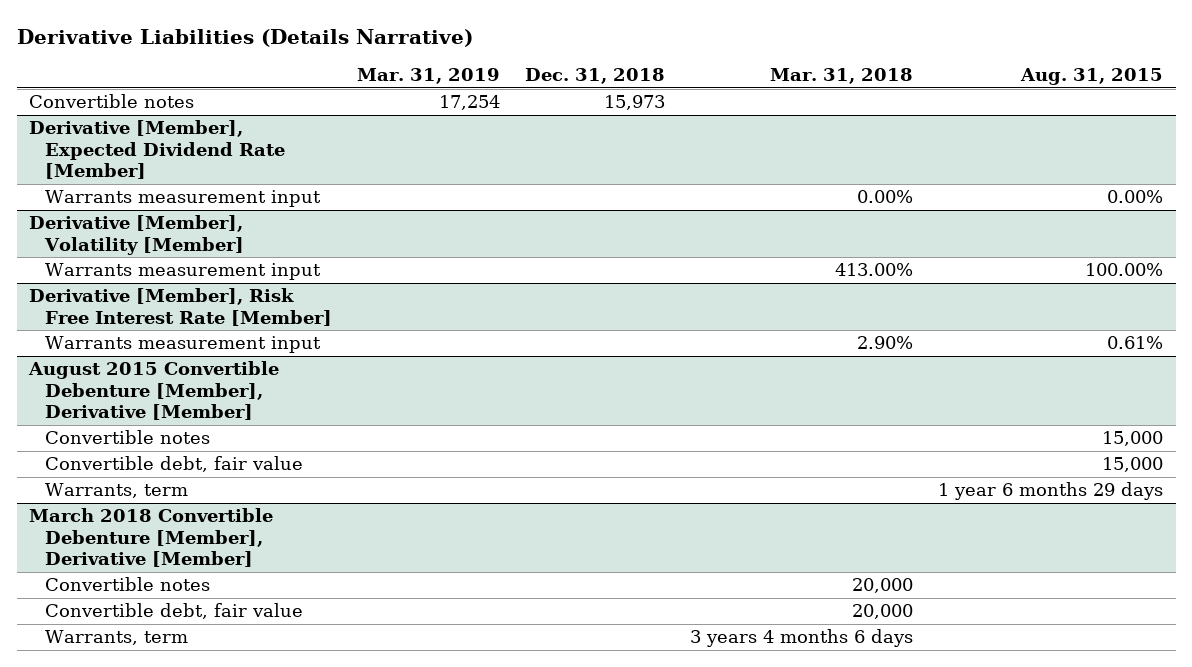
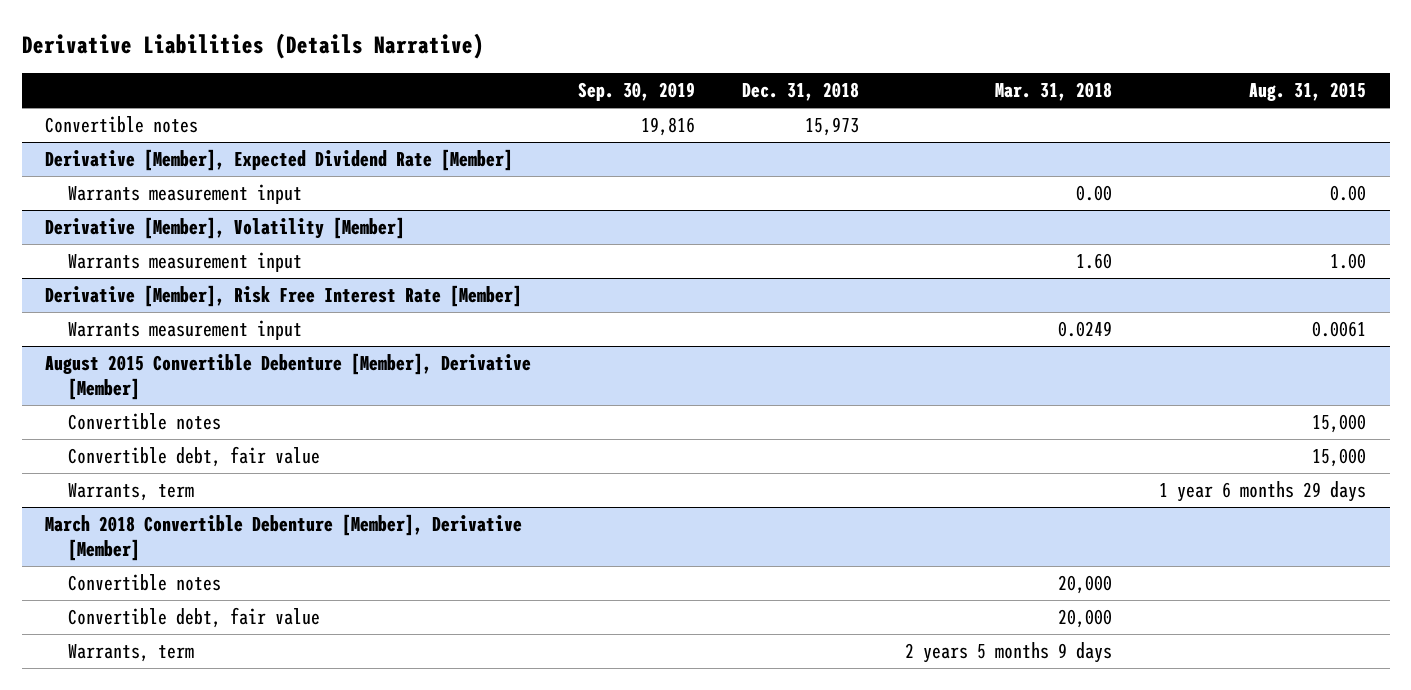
- | Mar. 31, 2019 | Dec. 31, 2018 | Mar. 31, 2018 | Aug. 31, 2015
+ | Sep. 30, 2019 | Dec. 31, 2018 | Mar. 31, 2018 | Aug. 31, 2015
@ Derivative [Member], Expected Dividend Rate [Member]
- Warrants measurement input | | | 0.00% | 0.00%
+ Warrants measurement input | | | 0.00 | 0.00
@ Derivative [Member], Volatility [Member]
- Warrants measurement input | | | 413.00% | 100.00%
+ Warrants measurement input | | | 1.60 | 1.00
@ Derivative [Member], Risk Free Interest Rate [Member]
- Warrants measurement input | | | 2.90% | 0.61%
+ Warrants measurement input | | | 0.0249 | 0.0061
@ March 2018 Convertible Debenture [Member], Derivative [Member]
- Warrants, term | | | 3 years 4 months 6 days |
+ Warrants, term | | | 2 years 5 months 9 days |

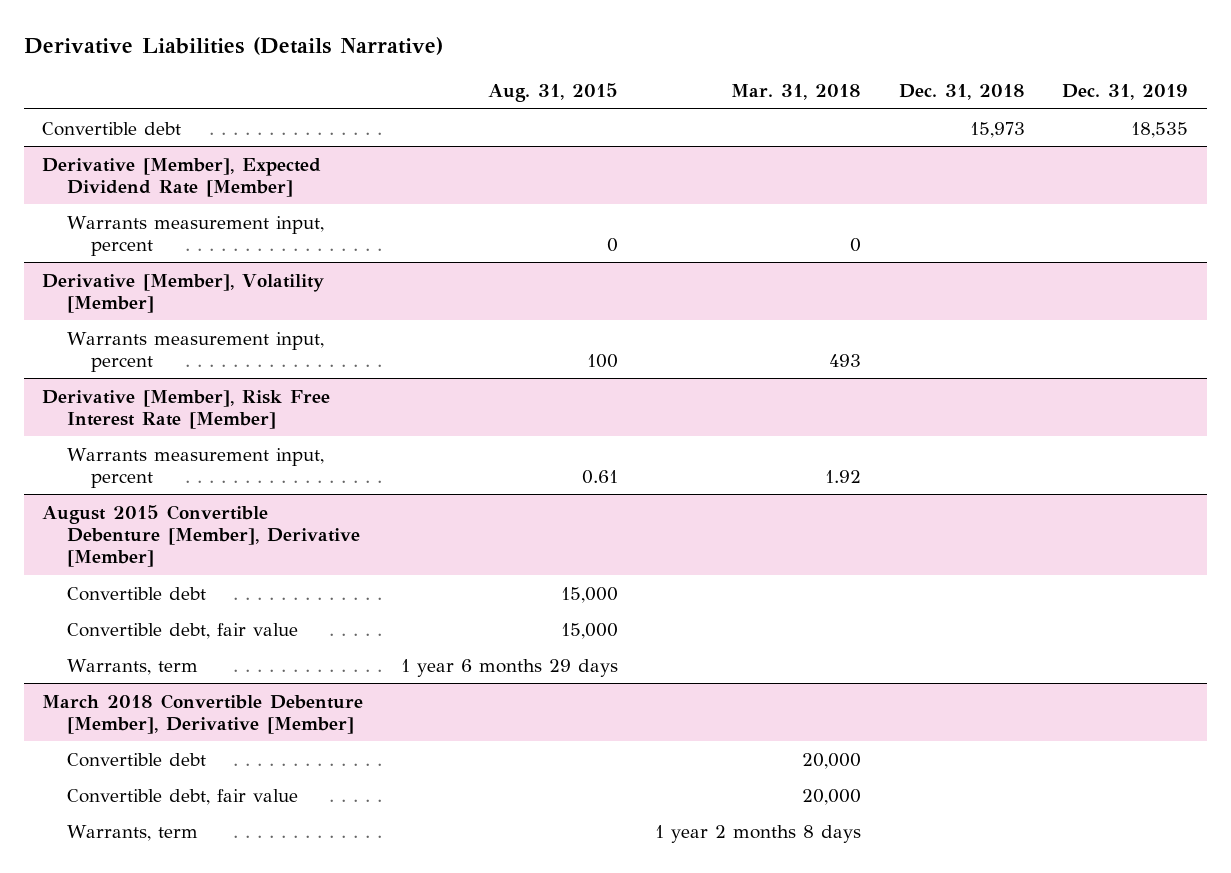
- | Sep. 30, 2019 | Dec. 31, 2018 | Mar. 31, 2018 | Aug. 31, 2015
+ | Aug. 31, 2015 | Mar. 31, 2018 | Dec. 31, 2018 | Dec. 31, 2019
- Convertible notes | 19,816 | 15,973 | |
+ Convertible debt | | | 15,973 | 18,535
@ Derivative [Member], Expected Dividend Rate [Member]
- Warrants measurement input | | | 0.00 | 0.00
+ Warrants measurement input, percent | 0 | 0 | |
@ Derivative [Member], Volatility [Member]
- Warrants measurement input | | | 1.60 | 1.00
+ Warrants measurement input, percent | 100 | 493 | |
@ Derivative [Member], Risk Free Interest Rate [Member]
- Warrants measurement input | | | 0.0249 | 0.0061
+ Warrants measurement input, percent | 0.61 | 1.92 | |
@ August 2015 Convertible Debenture [Member], Derivative [Member]
- Convertible notes | | | | 15,000
+ Convertible debt | 15,000 | | |
@ March 2018 Convertible Debenture [Member], Derivative [Member]
- Convertible notes | | | 20,000 |
+ Convertible debt | | 20,000 | |
- Warrants, term | | | 2 years 5 months 9 days |
+ Warrants, term | | 1 year 2 months 8 days | |

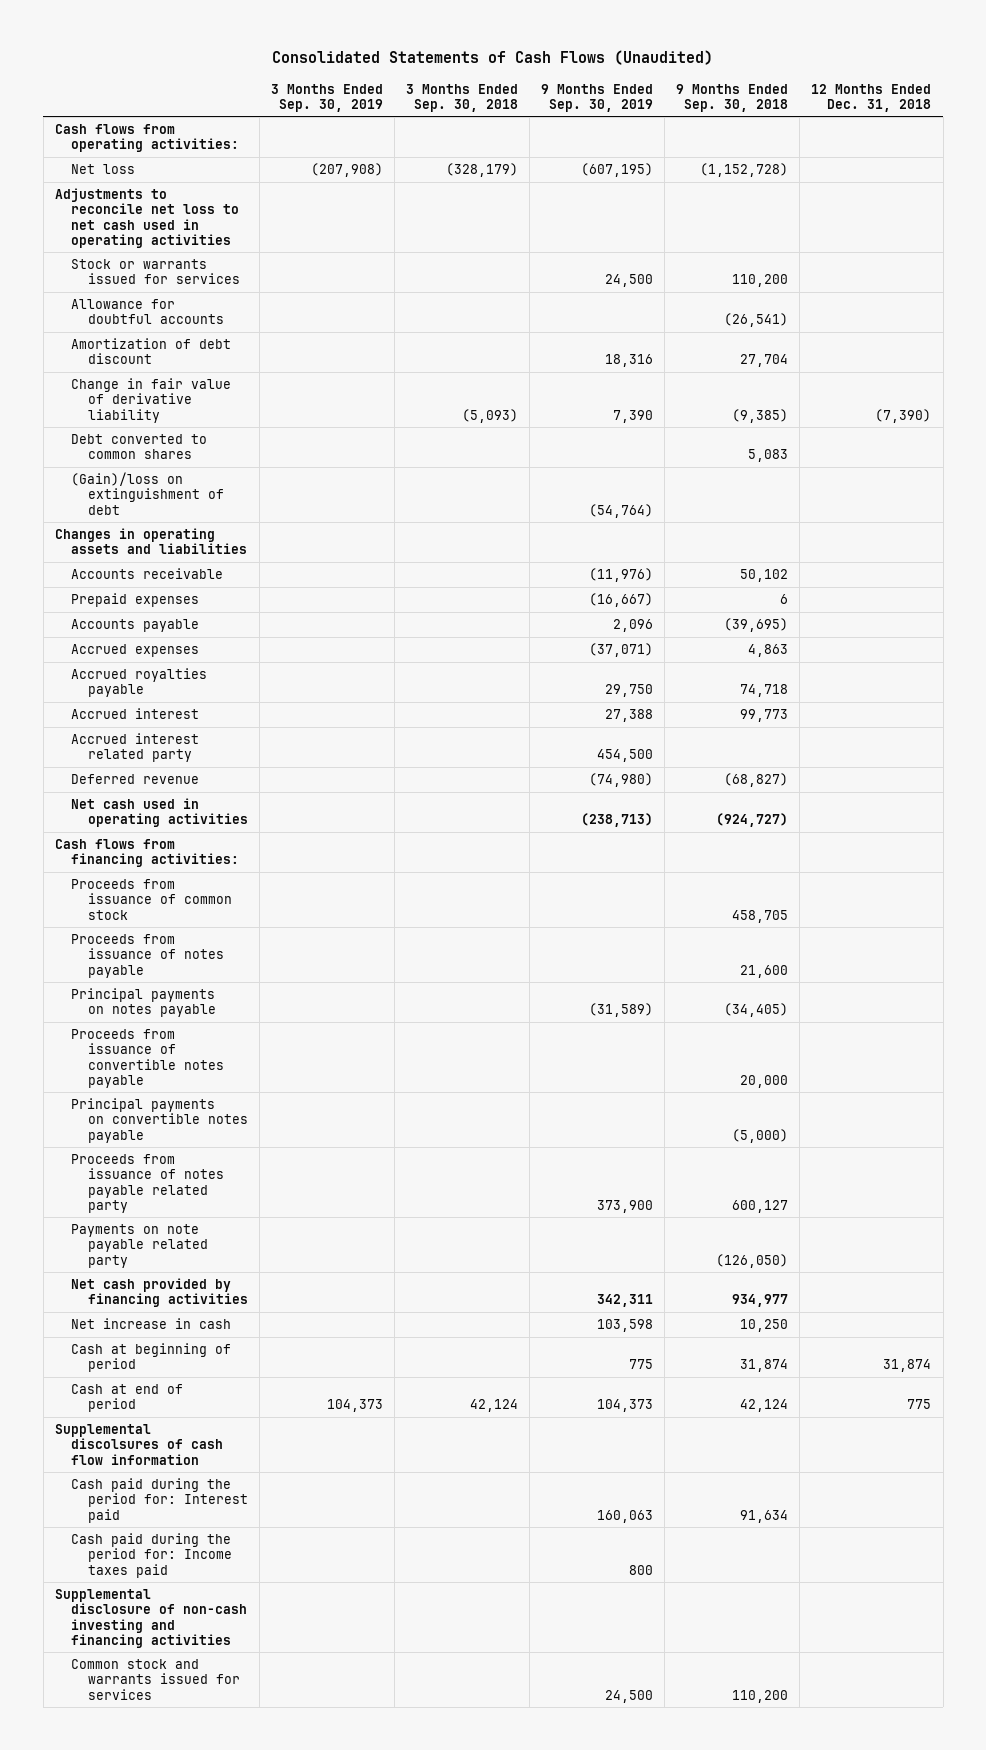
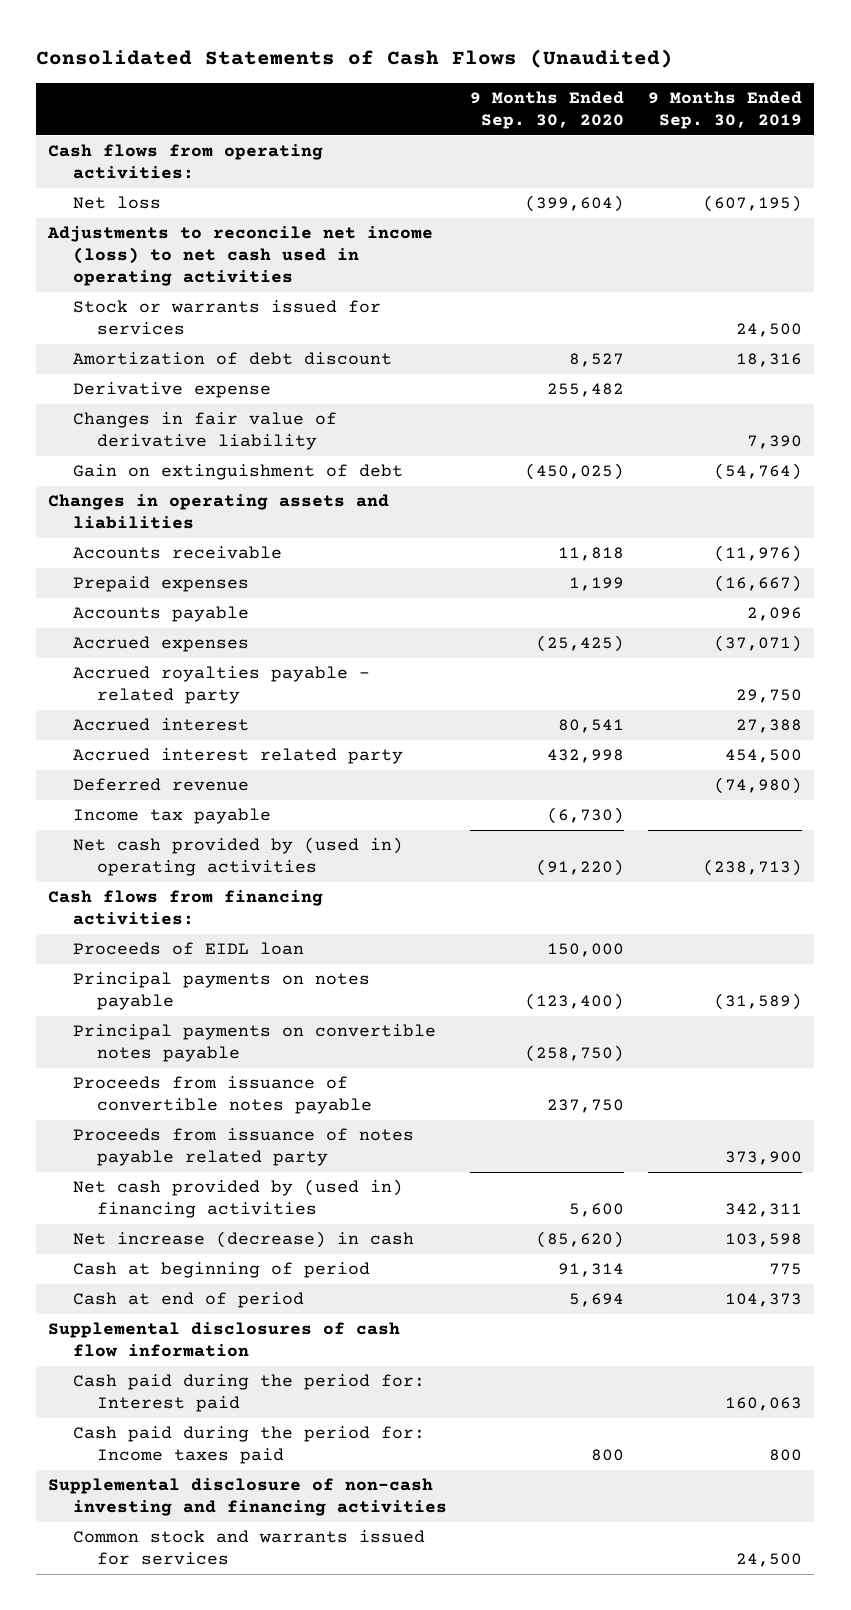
- | 3 Months Ended Sep. 30, 2019 | 3 Months Ended Sep. 30, 2018 | 9 Months Ended Sep. 30, 2019 | 9 Months Ended Sep. 30, 2018 | 12 Months Ended Dec. 31, 2018
+ | 9 Months Ended Sep. 30, 2020 | 9 Months Ended Sep. 30, 2019
- Adjustments to reconcile net loss to net cash used in operating activities
+ Adjustments to reconcile net income (loss) to net cash used in operating activities
- Allowance for doubtful accounts | | | | (26,541) |
- Change in fair value of derivative liability | | (5,093) | 7,390 | (9,385) | (7,390)
- Debt converted to common shares | | | | 5,083 |
- (Gain)/loss on extinguishment of debt | | | (54,764) | |
+ Derivative expense | 255,482 |
+ Changes in fair value of derivative liability | | 7,390
+ Gain on extinguishment of debt | (450,025) | (54,764)
- Accrued royalties payable | | | 29,750 | 74,718 |
+ Accrued royalties payable - related party | | 29,750
- Net cash used in operating activities | | | (238,713) | (924,727) |
+ Income tax payable | (6,730) |
+ Net cash provided by (used in) operating activities | (91,220) | (238,713)
- Proceeds from issuance of common stock | | | | 458,705 |
- Proceeds from issuance of notes payable | | | | 21,600 |
+ Proceeds of EIDL loan | 150,000 |
moved down: Proceeds from issuance of convertible notes payable | 237,750 |
- Payments on note payable related party | | | | (126,050) |
- Net cash provided by financing activities | | | 342,311 | 934,977 |
- Net increase in cash | | | 103,598 | 10,250 |
+ Net cash provided by (used in) financing activities | 5,600 | 342,311
+ Net increase (decrease) in cash | (85,620) | 103,598
- Supplemental discolsures of cash flow information
+ Supplemental disclosures of cash flow information

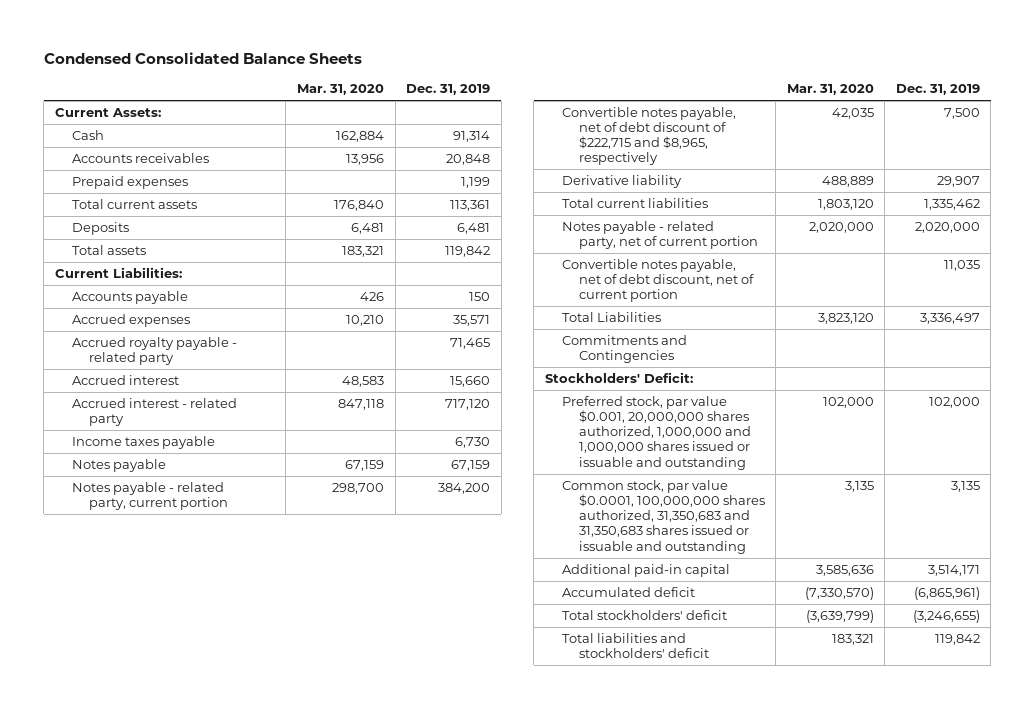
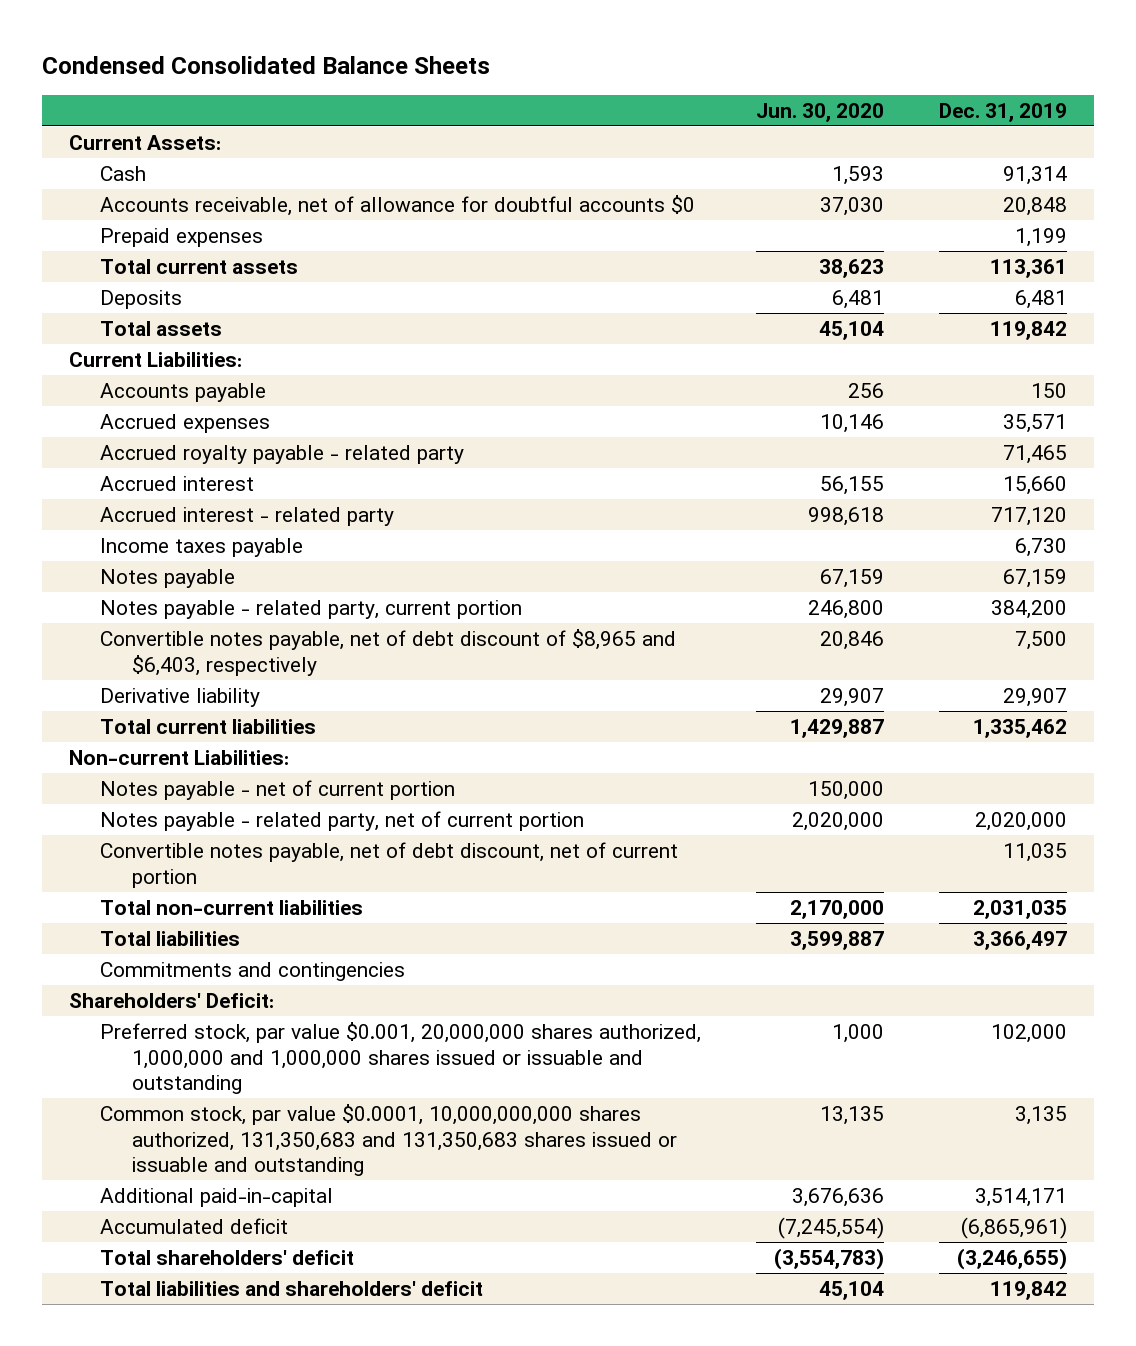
- | Mar. 31, 2020 | Dec. 31, 2019
+ | Jun. 30, 2020 | Dec. 31, 2019
- Accounts receivables | 13,956 | 20,848
+ Accounts receivable, net of allowance for doubtful accounts $0 | 37,030 | 20,848
- Convertible notes payable, net of debt discount of $222,715 and $8,965, respectively | 42,035 | 7,500
+ Convertible notes payable, net of debt discount of $8,965 and $6,403, respectively | 20,846 | 7,500
+ Non-current Liabilities:
+ Notes payable - net of current portion | 150,000 |
- Total Liabilities | 3,823,120 | 3,336,497
- Commitments and Contingencies
- Stockholders' Deficit:
+ Total non-current liabilities | 2,170,000 | 2,031,035
+ Total liabilities | 3,599,887 | 3,366,497
+ Commitments and contingencies
+ Shareholders' Deficit:
- Common stock, par value $0.0001, 100,000,000 shares authorized, 31,350,683 and 31,350,683 shares issued or issuable and outstanding | 3,135 | 3,135
- Additional paid-in capital | 3,585,636 | 3,514,171
+ Common stock, par value $0.0001, 10,000,000,000 shares authorized, 131,350,683 and 131,350,683 shares issued or issuable and outstanding | 13,135 | 3,135
+ Additional paid-in-capital | 3,676,636 | 3,514,171
- Total stockholders' deficit | (3,639,799) | (3,246,655)
- Total liabilities and stockholders' deficit | 183,321 | 119,842
+ Total shareholders' deficit | (3,554,783) | (3,246,655)
+ Total liabilities and shareholders' deficit | 45,104 | 119,842

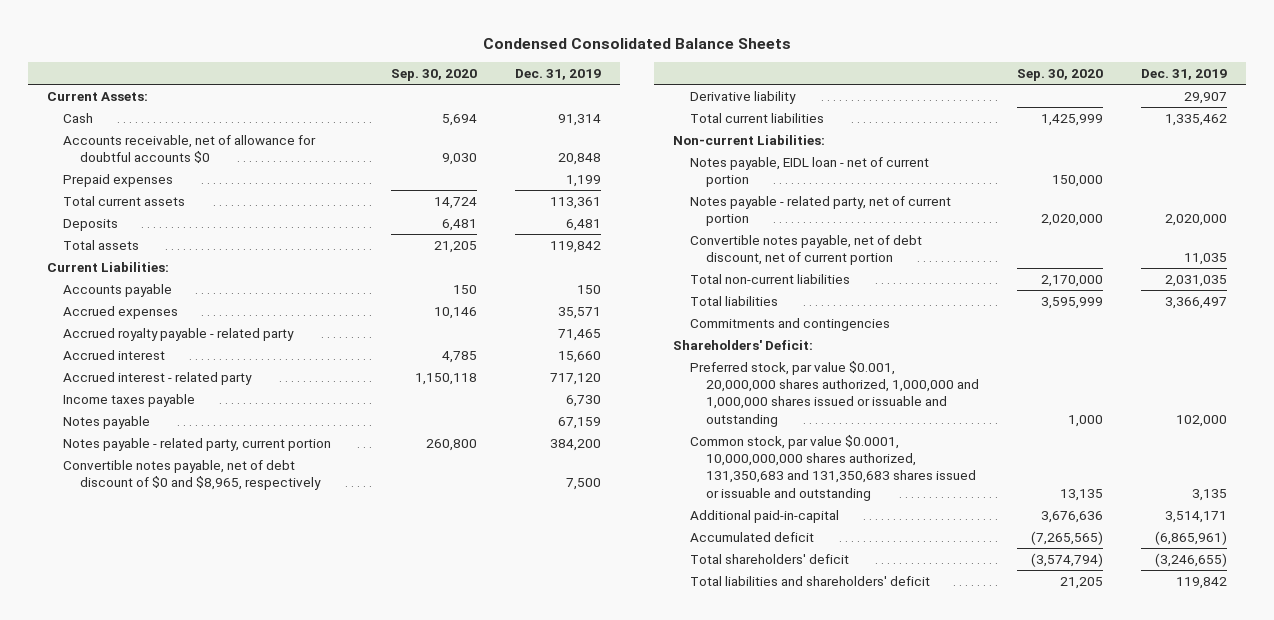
- | Jun. 30, 2020 | Dec. 31, 2019
+ | Sep. 30, 2020 | Dec. 31, 2019
- Convertible notes payable, net of debt discount of $8,965 and $6,403, respectively | 20,846 | 7,500
+ Convertible notes payable, net of debt discount of $0 and $8,965, respectively | | 7,500
- Notes payable - net of current portion | 150,000 |
+ Notes payable, EIDL loan - net of current portion | 150,000 |

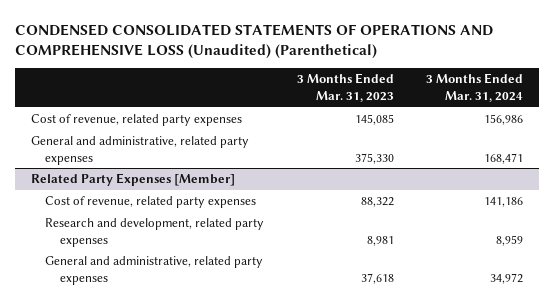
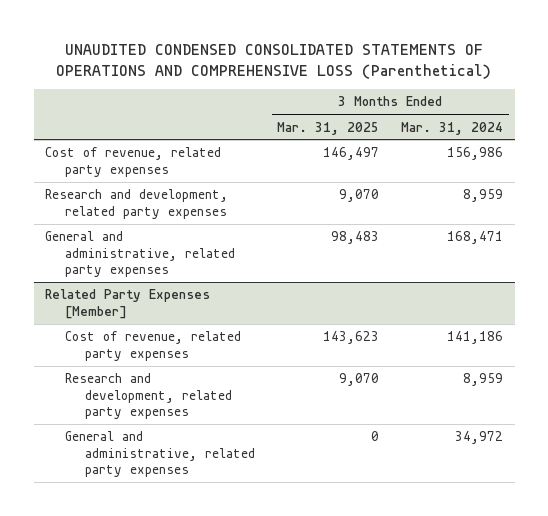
- CONDENSED CONSOLIDATED STATEMENTS OF OPERATIONS AND COMPREHENSIVE LOSS (Unaudited) (Parenthetical)
+ UNAUDITED CONDENSED CONSOLIDATED STATEMENTS OF OPERATIONS AND COMPREHENSIVE LOSS (Parenthetical)
- | 3 Months Ended Mar. 31, 2023 | 3 Months Ended Mar. 31, 2024
+ | 3 Months Ended Mar. 31, 2025 | 3 Months Ended Mar. 31, 2024
+ Research and development, related party expenses | 9,070 | 8,959

